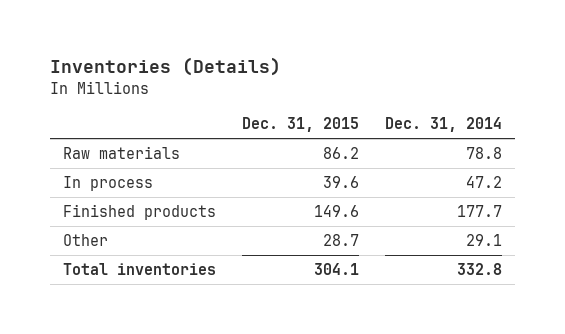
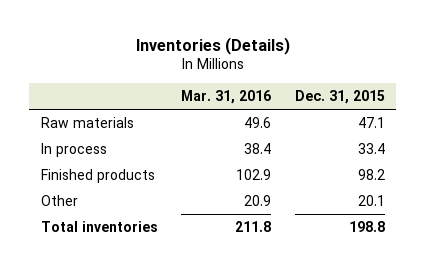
- | Dec. 31, 2015 | Dec. 31, 2014
+ | Mar. 31, 2016 | Dec. 31, 2015
- Raw materials | 86.2 | 78.8
- In process | 39.6 | 47.2
- Finished products | 149.6 | 177.7
- Other | 28.7 | 29.1
- Total inventories | 304.1 | 332.8
+ Raw materials | 49.6 | 47.1
+ In process | 38.4 | 33.4
+ Finished products | 102.9 | 98.2
+ Other | 20.9 | 20.1
+ Total inventories | 211.8 | 198.8

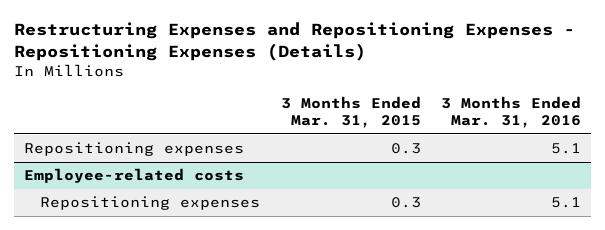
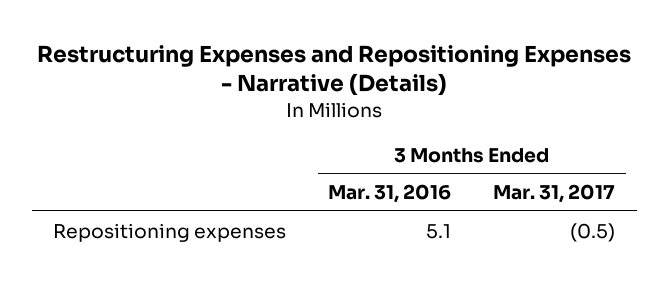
- Restructuring Expenses and Repositioning Expenses - Repositioning Expenses (Details)
+ Restructuring Expenses and Repositioning Expenses - Narrative (Details)
- | 3 Months Ended Mar. 31, 2015 | 3 Months Ended Mar. 31, 2016
+ | 3 Months Ended Mar. 31, 2016 | 3 Months Ended Mar. 31, 2017
- Employee-related costs
- Repositioning expenses | 0.3 | 5.1

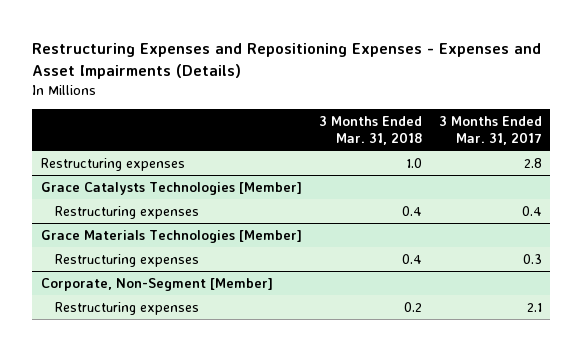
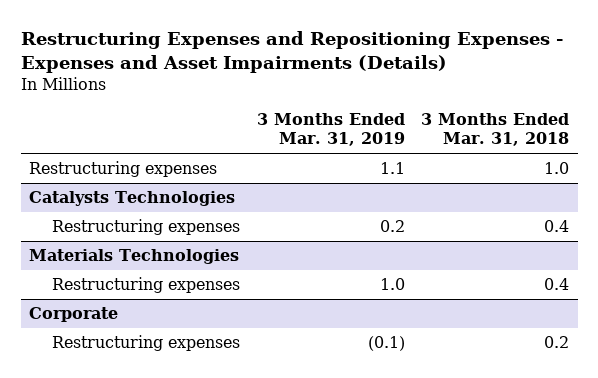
- | 3 Months Ended Mar. 31, 2018 | 3 Months Ended Mar. 31, 2017
+ | 3 Months Ended Mar. 31, 2019 | 3 Months Ended Mar. 31, 2018
- Grace Catalysts Technologies [Member]
+ Catalysts Technologies
- Grace Materials Technologies [Member]
+ Materials Technologies
- Corporate, Non-Segment [Member]
+ Corporate

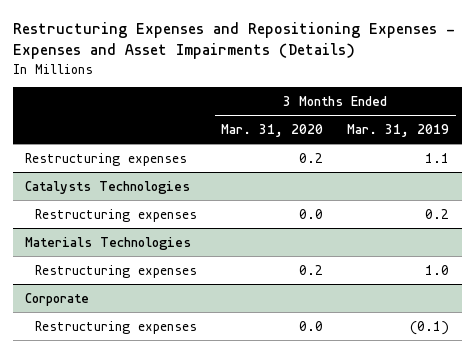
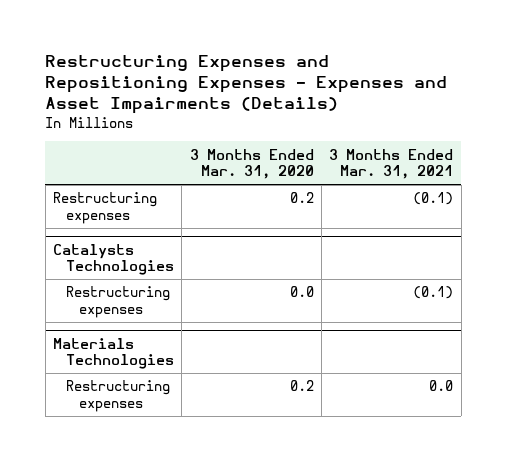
- | 3 Months Ended Mar. 31, 2020 | 3 Months Ended Mar. 31, 2019
+ | 3 Months Ended Mar. 31, 2020 | 3 Months Ended Mar. 31, 2021
- Corporate
- Restructuring expenses | 0.0 | (0.1)

